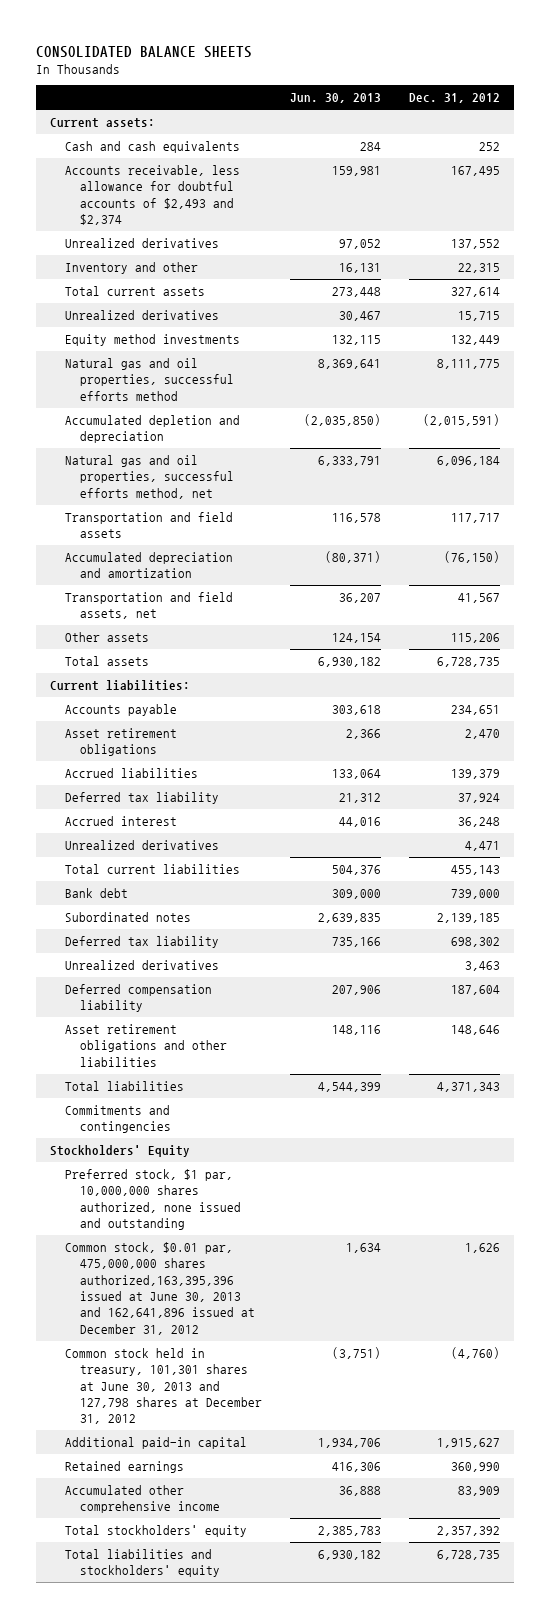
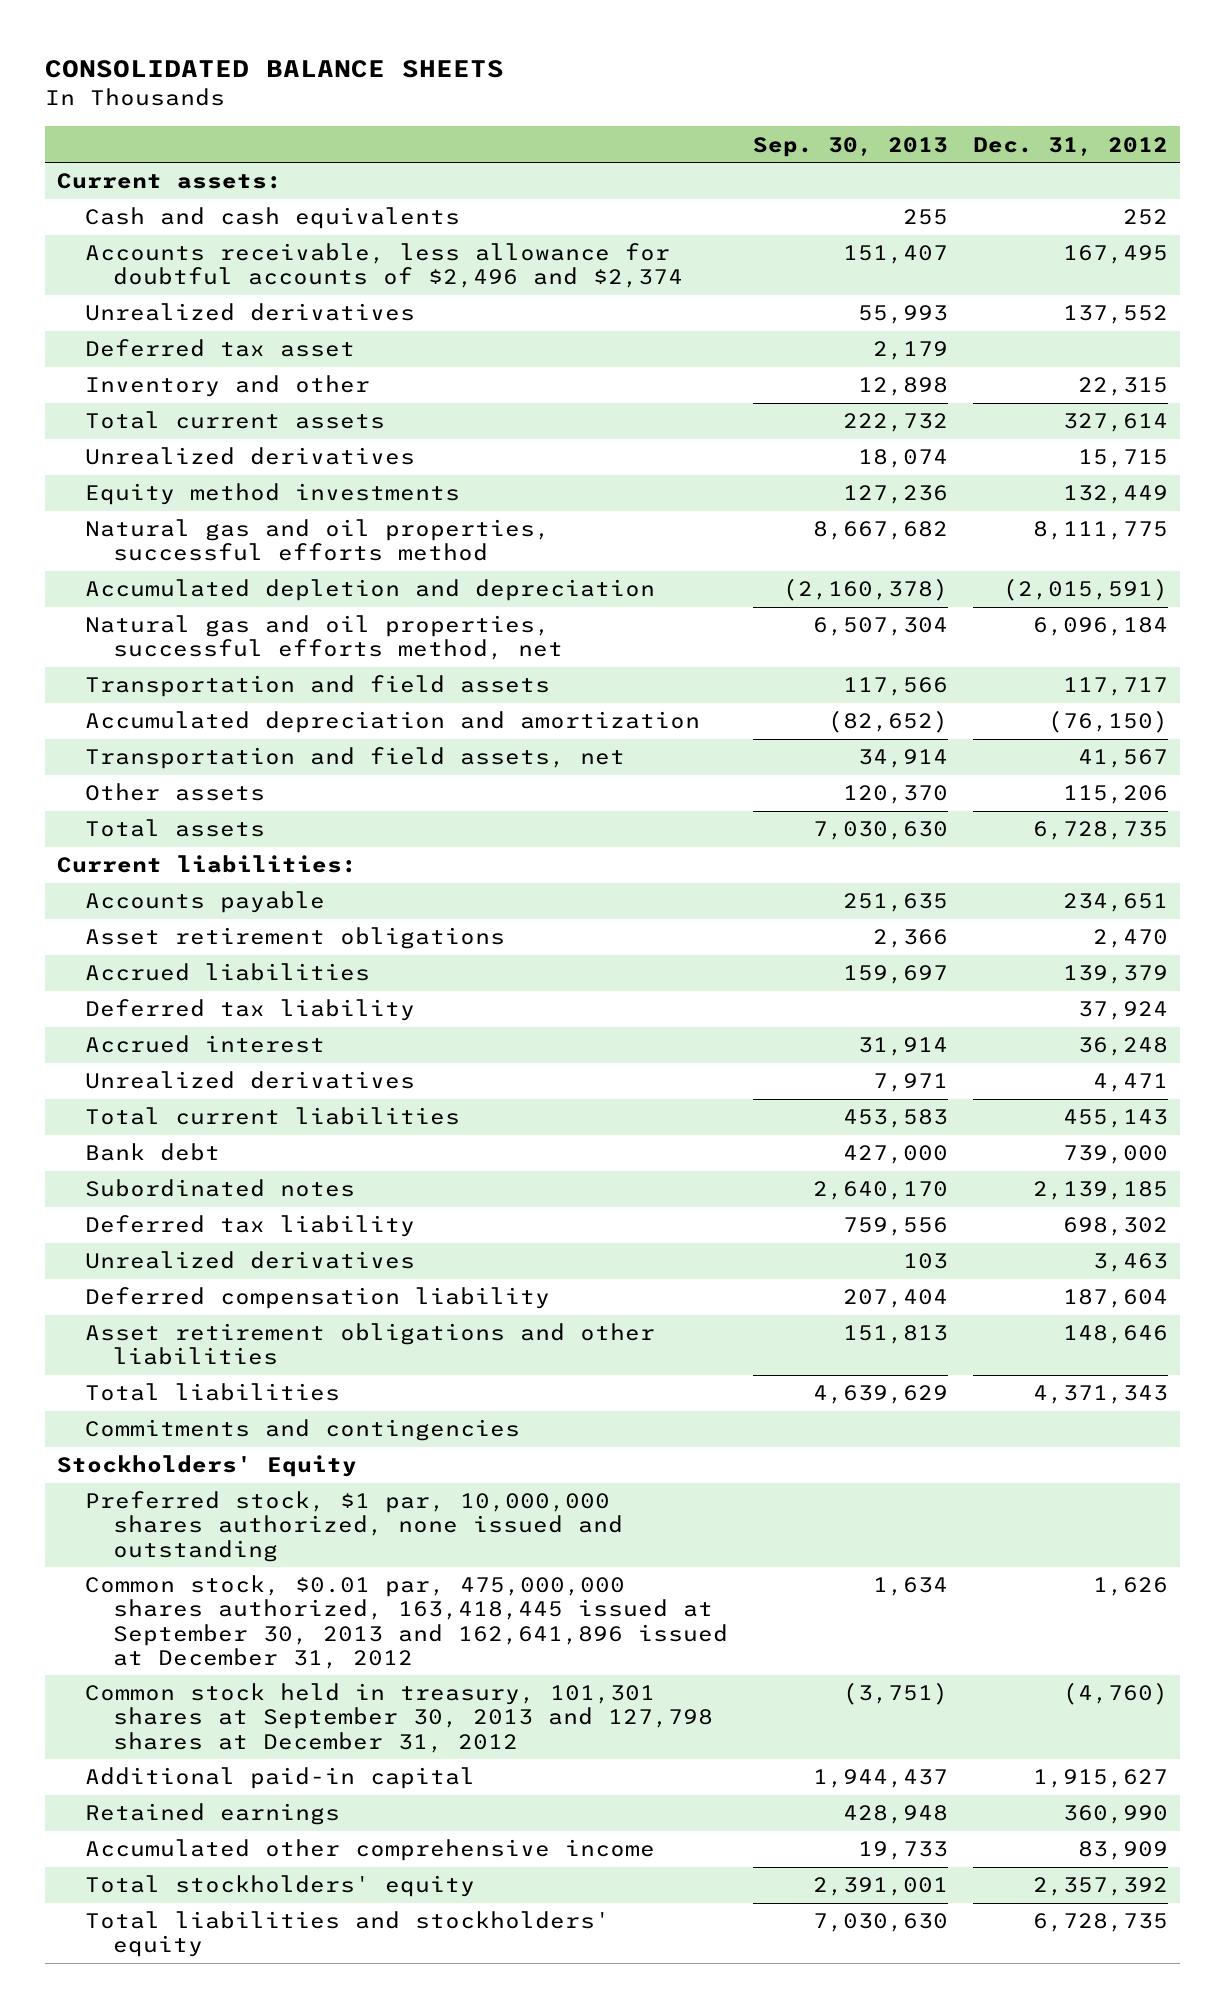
- | Jun. 30, 2013 | Dec. 31, 2012
+ | Sep. 30, 2013 | Dec. 31, 2012
- Accounts receivable, less allowance for doubtful accounts of $2,493 and $2,374 | 159,981 | 167,495
+ Accounts receivable, less allowance for doubtful accounts of $2,496 and $2,374 | 151,407 | 167,495
+ Deferred tax asset | 2,179 |
- Common stock, $0.01 par, 475,000,000 shares authorized,163,395,396 issued at June 30, 2013 and 162,641,896 issued at December 31, 2012 | 1,634 | 1,626
- Common stock held in treasury, 101,301 shares at June 30, 2013 and 127,798 shares at December 31, 2012 | (3,751) | (4,760)
+ Common stock, $0.01 par, 475,000,000 shares authorized, 163,418,445 issued at September 30, 2013 and 162,641,896 issued at December 31, 2012 | 1,634 | 1,626
+ Common stock held in treasury, 101,301 shares at September 30, 2013 and 127,798 shares at December 31, 2012 | (3,751) | (4,760)

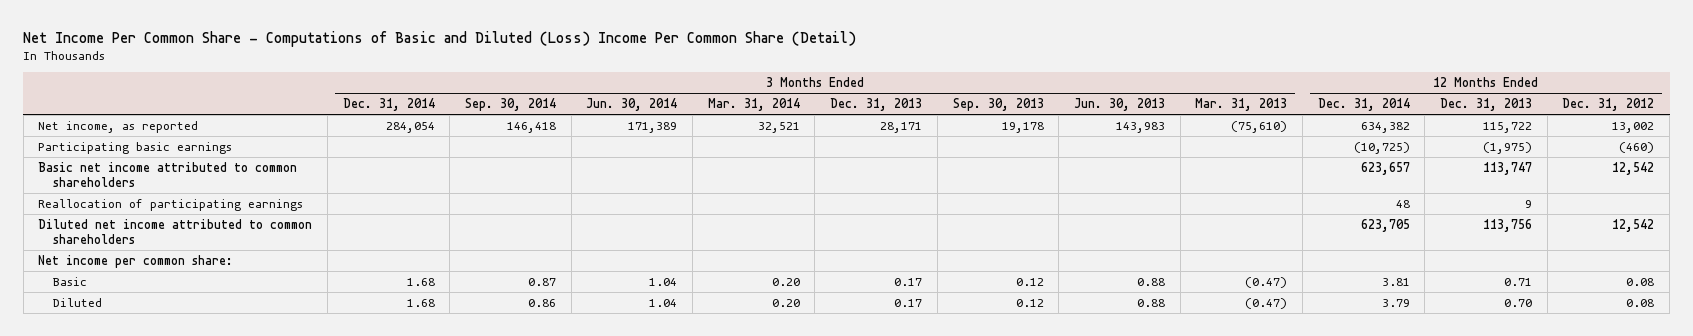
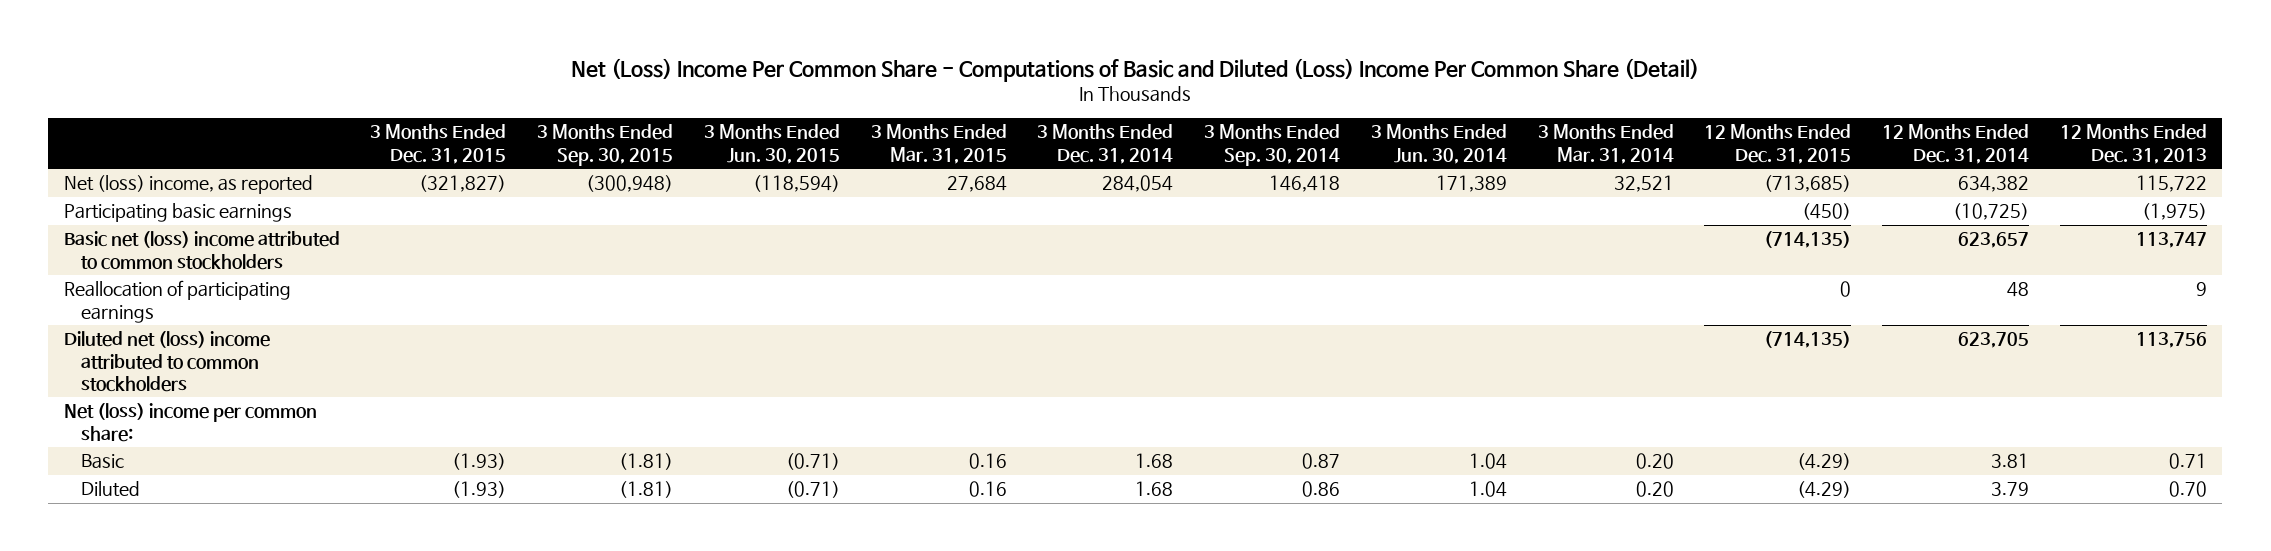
- Net Income Per Common Share - Computations of Basic and Diluted (Loss) Income Per Common Share (Detail)
+ Net (Loss) Income Per Common Share - Computations of Basic and Diluted (Loss) Income Per Common Share (Detail)
- | 3 Months Ended Dec. 31, 2014 | 3 Months Ended Sep. 30, 2014 | 3 Months Ended Jun. 30, 2014 | 3 Months Ended Mar. 31, 2014 | 3 Months Ended Dec. 31, 2013 | 3 Months Ended Sep. 30, 2013 | 3 Months Ended Jun. 30, 2013 | 3 Months Ended Mar. 31, 2013 | 12 Months Ended Dec. 31, 2014 | 12 Months Ended Dec. 31, 2013 | 12 Months Ended Dec. 31, 2012
+ | 3 Months Ended Dec. 31, 2015 | 3 Months Ended Sep. 30, 2015 | 3 Months Ended Jun. 30, 2015 | 3 Months Ended Mar. 31, 2015 | 3 Months Ended Dec. 31, 2014 | 3 Months Ended Sep. 30, 2014 | 3 Months Ended Jun. 30, 2014 | 3 Months Ended Mar. 31, 2014 | 12 Months Ended Dec. 31, 2015 | 12 Months Ended Dec. 31, 2014 | 12 Months Ended Dec. 31, 2013
- Net income, as reported | 284,054 | 146,418 | 171,389 | 32,521 | 28,171 | 19,178 | 143,983 | (75,610) | 634,382 | 115,722 | 13,002
+ Net (loss) income, as reported | (321,827) | (300,948) | (118,594) | 27,684 | 284,054 | 146,418 | 171,389 | 32,521 | (713,685) | 634,382 | 115,722
- Basic net income attributed to common shareholders | | | | | | | | | 623,657 | 113,747 | 12,542
+ Basic net (loss) income attributed to common stockholders | | | | | | | | | (714,135) | 623,657 | 113,747
- Diluted net income attributed to common shareholders | | | | | | | | | 623,705 | 113,756 | 12,542
- Net income per common share:
+ Diluted net (loss) income attributed to common stockholders | | | | | | | | | (714,135) | 623,705 | 113,756
+ Net (loss) income per common share:

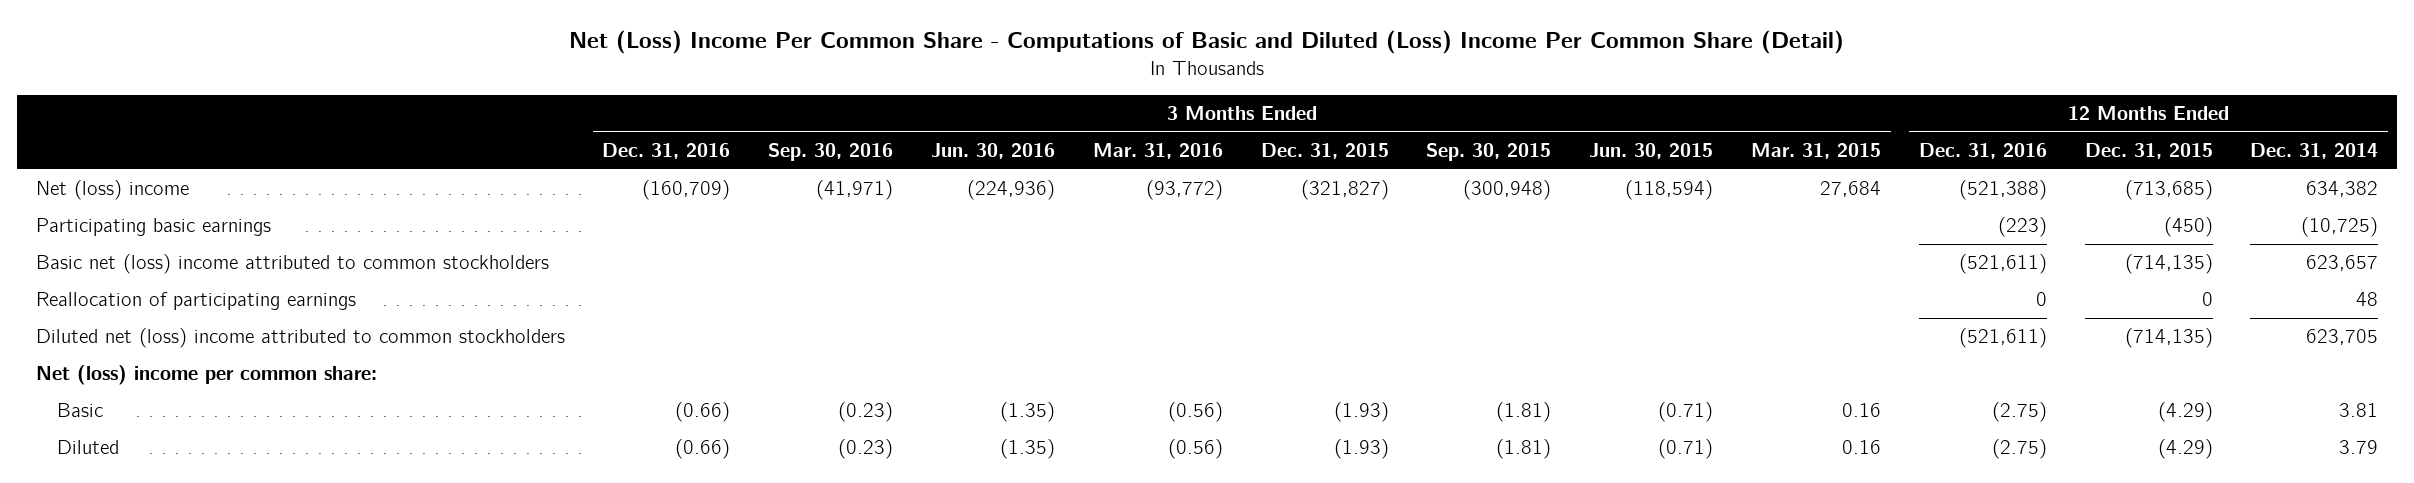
- | 3 Months Ended Dec. 31, 2015 | 3 Months Ended Sep. 30, 2015 | 3 Months Ended Jun. 30, 2015 | 3 Months Ended Mar. 31, 2015 | 3 Months Ended Dec. 31, 2014 | 3 Months Ended Sep. 30, 2014 | 3 Months Ended Jun. 30, 2014 | 3 Months Ended Mar. 31, 2014 | 12 Months Ended Dec. 31, 2015 | 12 Months Ended Dec. 31, 2014 | 12 Months Ended Dec. 31, 2013
+ | 3 Months Ended Dec. 31, 2016 | 3 Months Ended Sep. 30, 2016 | 3 Months Ended Jun. 30, 2016 | 3 Months Ended Mar. 31, 2016 | 3 Months Ended Dec. 31, 2015 | 3 Months Ended Sep. 30, 2015 | 3 Months Ended Jun. 30, 2015 | 3 Months Ended Mar. 31, 2015 | 12 Months Ended Dec. 31, 2016 | 12 Months Ended Dec. 31, 2015 | 12 Months Ended Dec. 31, 2014
- Net (loss) income, as reported | (321,827) | (300,948) | (118,594) | 27,684 | 284,054 | 146,418 | 171,389 | 32,521 | (713,685) | 634,382 | 115,722
+ Net (loss) income | (160,709) | (41,971) | (224,936) | (93,772) | (321,827) | (300,948) | (118,594) | 27,684 | (521,388) | (713,685) | 634,382

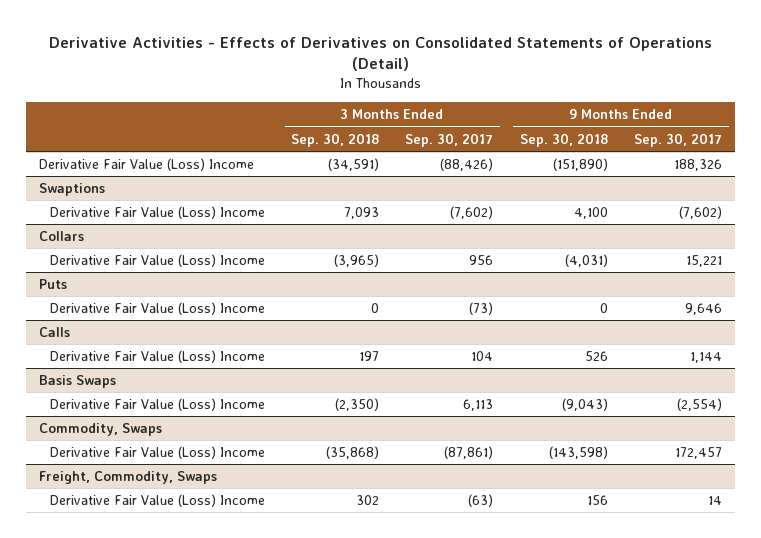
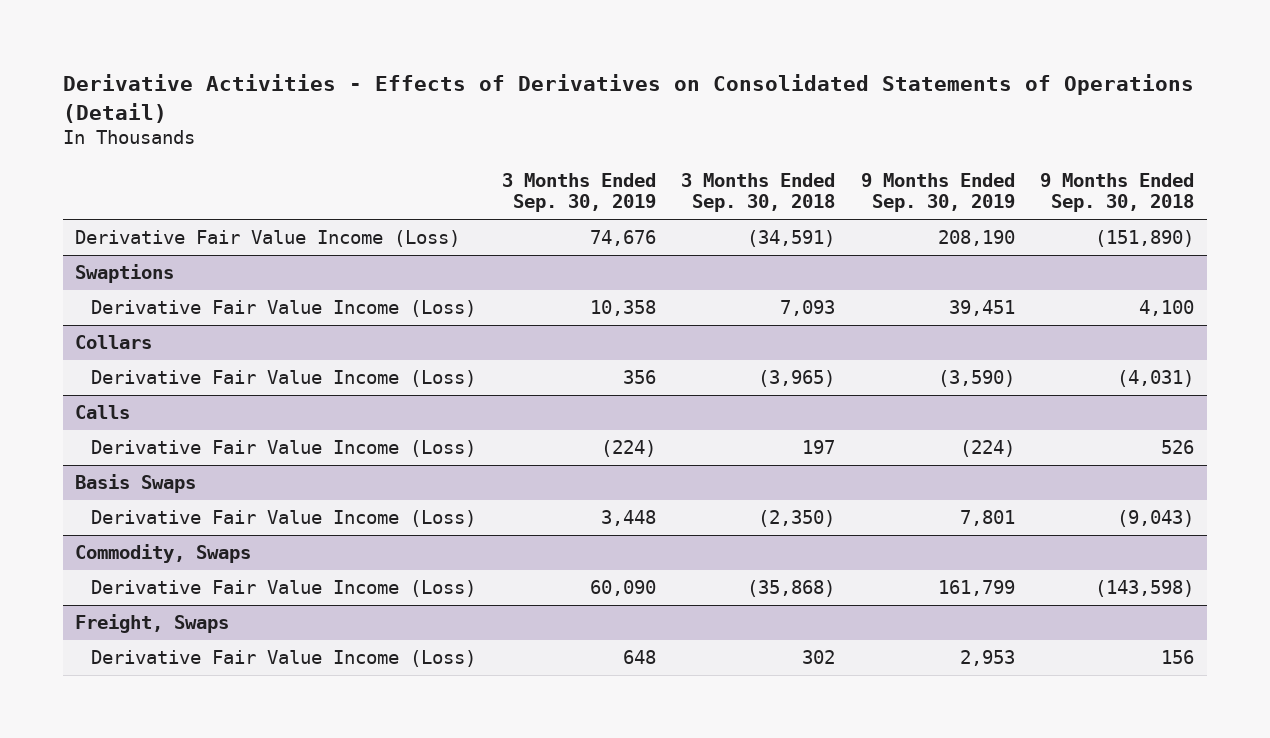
- | 3 Months Ended Sep. 30, 2018 | 3 Months Ended Sep. 30, 2017 | 9 Months Ended Sep. 30, 2018 | 9 Months Ended Sep. 30, 2017
+ | 3 Months Ended Sep. 30, 2019 | 3 Months Ended Sep. 30, 2018 | 9 Months Ended Sep. 30, 2019 | 9 Months Ended Sep. 30, 2018
- Derivative Fair Value (Loss) Income | (34,591) | (88,426) | (151,890) | 188,326
+ Derivative Fair Value Income (Loss) | 74,676 | (34,591) | 208,190 | (151,890)
@ Swaptions
- Derivative Fair Value (Loss) Income | 7,093 | (7,602) | 4,100 | (7,602)
+ Derivative Fair Value Income (Loss) | 10,358 | 7,093 | 39,451 | 4,100
@ Collars
- Derivative Fair Value (Loss) Income | (3,965) | 956 | (4,031) | 15,221
- Puts
- Derivative Fair Value (Loss) Income | 0 | (73) | 0 | 9,646
@ Collars
+ Derivative Fair Value Income (Loss) | 356 | (3,965) | (3,590) | (4,031)
@ Calls
- Derivative Fair Value (Loss) Income | 197 | 104 | 526 | 1,144
+ Derivative Fair Value Income (Loss) | (224) | 197 | (224) | 526
@ Basis Swaps
- Derivative Fair Value (Loss) Income | (2,350) | 6,113 | (9,043) | (2,554)
+ Derivative Fair Value Income (Loss) | 3,448 | (2,350) | 7,801 | (9,043)
@ Commodity, Swaps
- Derivative Fair Value (Loss) Income | (35,868) | (87,861) | (143,598) | 172,457
- Freight, Commodity, Swaps
- Derivative Fair Value (Loss) Income | 302 | (63) | 156 | 14
@ Commodity, Swaps
+ Derivative Fair Value Income (Loss) | 60,090 | (35,868) | 161,799 | (143,598)
+ Freight, Swaps
+ Derivative Fair Value Income (Loss) | 648 | 302 | 2,953 | 156

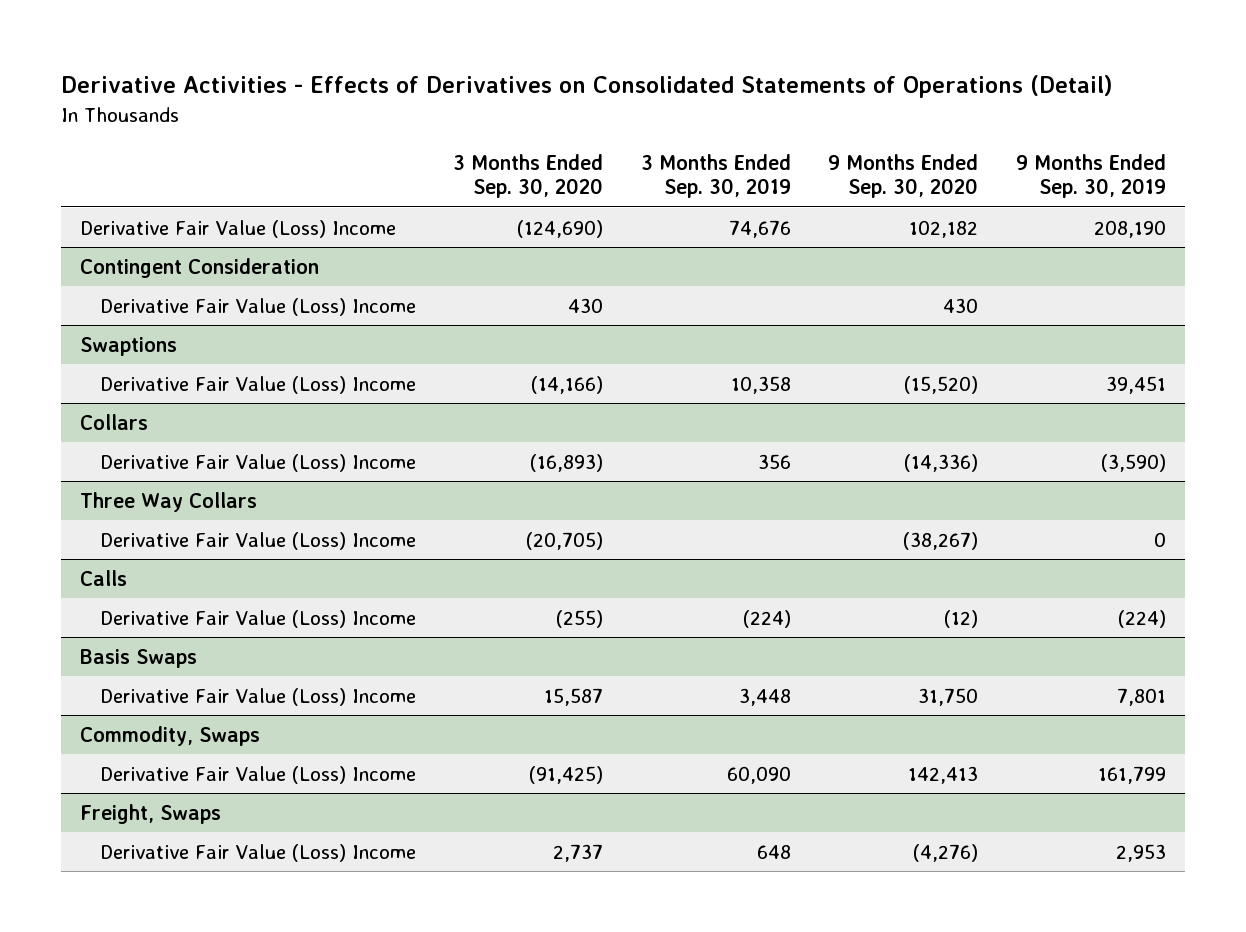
- | 3 Months Ended Sep. 30, 2019 | 3 Months Ended Sep. 30, 2018 | 9 Months Ended Sep. 30, 2019 | 9 Months Ended Sep. 30, 2018
+ | 3 Months Ended Sep. 30, 2020 | 3 Months Ended Sep. 30, 2019 | 9 Months Ended Sep. 30, 2020 | 9 Months Ended Sep. 30, 2019
- Derivative Fair Value Income (Loss) | 74,676 | (34,591) | 208,190 | (151,890)
+ Derivative Fair Value (Loss) Income | (124,690) | 74,676 | 102,182 | 208,190
+ Contingent Consideration
+ Derivative Fair Value (Loss) Income | 430 | | 430 |
@ Swaptions
- Derivative Fair Value Income (Loss) | 10,358 | 7,093 | 39,451 | 4,100
+ Derivative Fair Value (Loss) Income | (14,166) | 10,358 | (15,520) | 39,451
@ Collars
- Derivative Fair Value Income (Loss) | 356 | (3,965) | (3,590) | (4,031)
+ Derivative Fair Value (Loss) Income | (16,893) | 356 | (14,336) | (3,590)
+ Three Way Collars
+ Derivative Fair Value (Loss) Income | (20,705) | | (38,267) | 0
@ Calls
- Derivative Fair Value Income (Loss) | (224) | 197 | (224) | 526
+ Derivative Fair Value (Loss) Income | (255) | (224) | (12) | (224)
@ Basis Swaps
- Derivative Fair Value Income (Loss) | 3,448 | (2,350) | 7,801 | (9,043)
+ Derivative Fair Value (Loss) Income | 15,587 | 3,448 | 31,750 | 7,801
@ Commodity, Swaps
- Derivative Fair Value Income (Loss) | 60,090 | (35,868) | 161,799 | (143,598)
+ Derivative Fair Value (Loss) Income | (91,425) | 60,090 | 142,413 | 161,799
@ Freight, Swaps
- Derivative Fair Value Income (Loss) | 648 | 302 | 2,953 | 156
+ Derivative Fair Value (Loss) Income | 2,737 | 648 | (4,276) | 2,953

